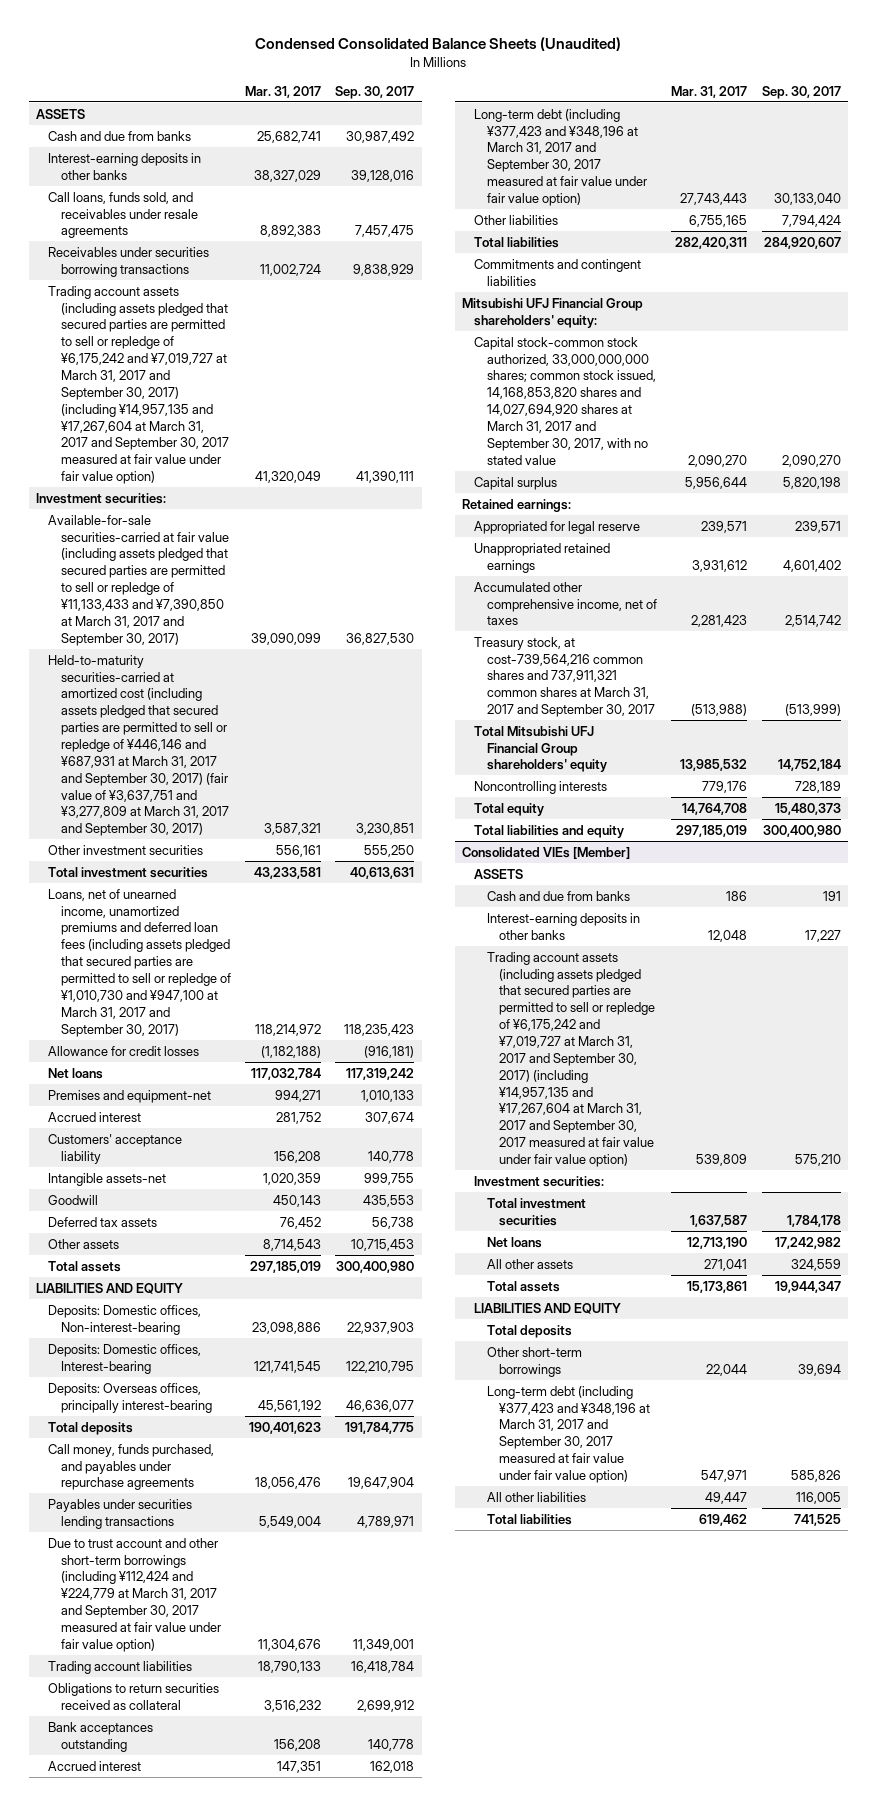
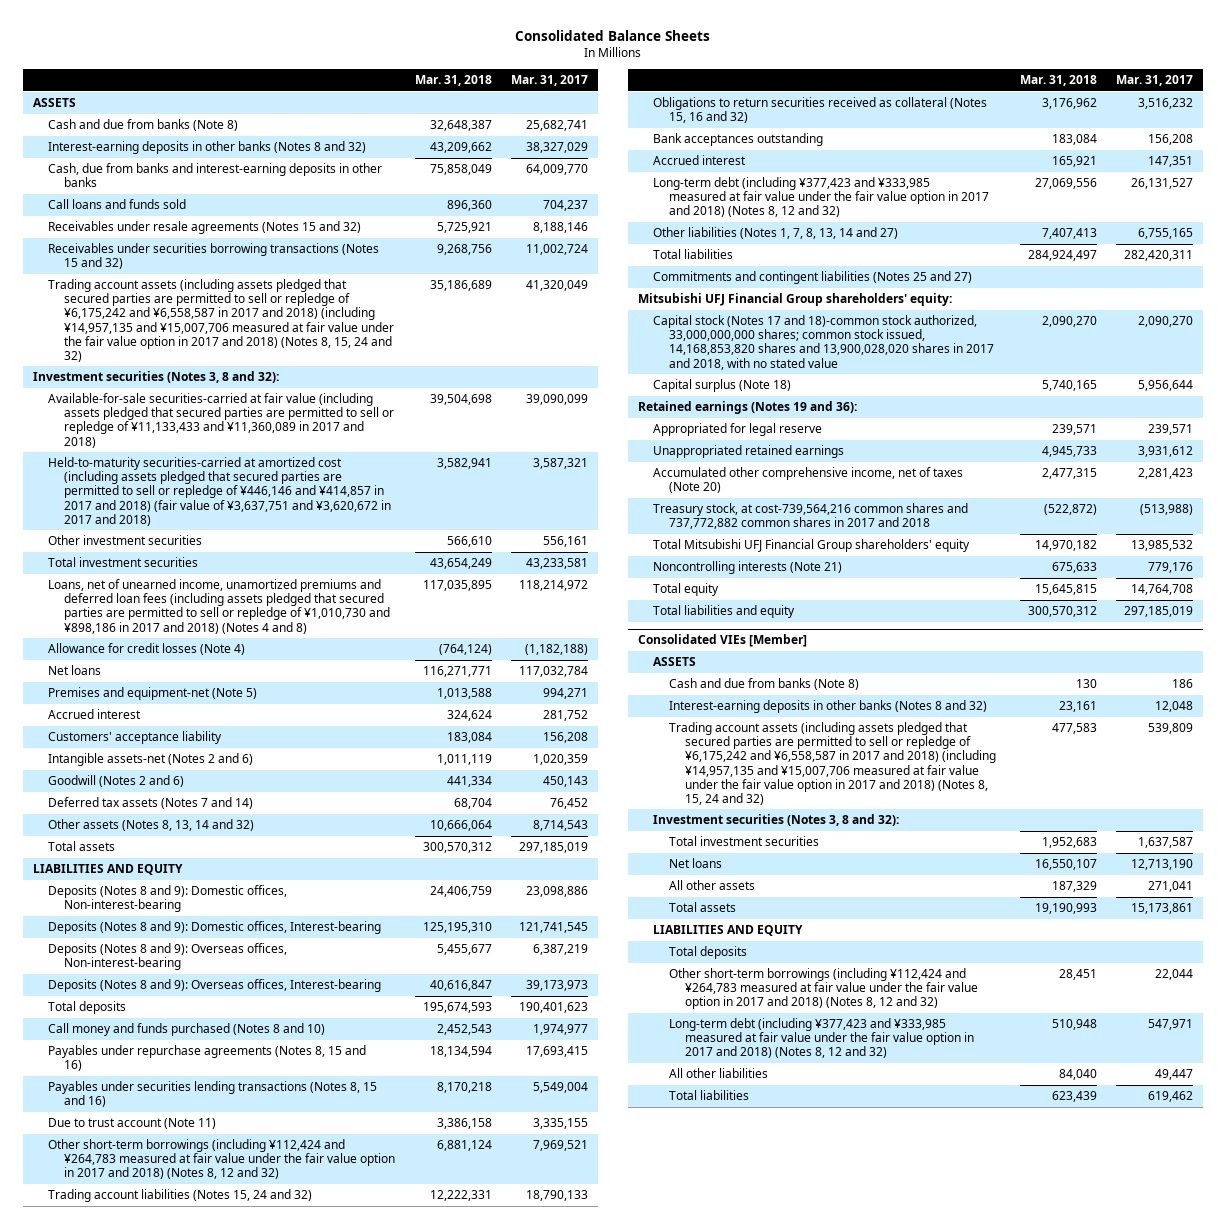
- Condensed Consolidated Balance Sheets (Unaudited)
+ Consolidated Balance Sheets
- | Mar. 31, 2017 | Sep. 30, 2017
+ | Mar. 31, 2018 | Mar. 31, 2017
- Cash and due from banks | 25,682,741 | 30,987,492
- Interest-earning deposits in other banks | 38,327,029 | 39,128,016
- Call loans, funds sold, and receivables under resale agreements | 8,892,383 | 7,457,475
- Receivables under securities borrowing transactions | 11,002,724 | 9,838,929
- Trading account assets (including assets pledged that secured parties are permitted to sell or repledge of ¥6,175,242 and ¥7,019,727 at March 31, 2017 and September 30, 2017) (including ¥14,957,135 and ¥17,267,604 at March 31, 2017 and September 30, 2017 measured at fair value under fair value option) | 41,320,049 | 41,390,111
- Investment securities:
- Available-for-sale securities-carried at fair value (including assets pledged that secured parties are permitted to sell or repledge of ¥11,133,433 and ¥7,390,850 at March 31, 2017 and September 30, 2017) | 39,090,099 | 36,827,530
- Held-to-maturity securities-carried at amortized cost (including assets pledged that secured parties are permitted to sell or repledge of ¥446,146 and ¥687,931 at March 31, 2017 and September 30, 2017) (fair value of ¥3,637,751 and ¥3,277,809 at March 31, 2017 and September 30, 2017) | 3,587,321 | 3,230,851
+ Cash and due from banks (Note 8) | 32,648,387 | 25,682,741
+ Interest-earning deposits in other banks (Notes 8 and 32) | 43,209,662 | 38,327,029
+ Cash, due from banks and interest-earning deposits in other banks | 75,858,049 | 64,009,770
+ Call loans and funds sold | 896,360 | 704,237
+ Receivables under resale agreements (Notes 15 and 32) | 5,725,921 | 8,188,146
+ Receivables under securities borrowing transactions (Notes 15 and 32) | 9,268,756 | 11,002,724
+ Trading account assets (including assets pledged that secured parties are permitted to sell or repledge of ¥6,175,242 and ¥6,558,587 in 2017 and 2018) (including ¥14,957,135 and ¥15,007,706 measured at fair value under the fair value option in 2017 and 2018) (Notes 8, 15, 24 and 32) | 35,186,689 | 41,320,049
+ Investment securities (Notes 3, 8 and 32):
+ Available-for-sale securities-carried at fair value (including assets pledged that secured parties are permitted to sell or repledge of ¥11,133,433 and ¥11,360,089 in 2017 and 2018) | 39,504,698 | 39,090,099
+ Held-to-maturity securities-carried at amortized cost (including assets pledged that secured parties are permitted to sell or repledge of ¥446,146 and ¥414,857 in 2017 and 2018) (fair value of ¥3,637,751 and ¥3,620,672 in 2017 and 2018) | 3,582,941 | 3,587,321
- Loans, net of unearned income, unamortized premiums and deferred loan fees (including assets pledged that secured parties are permitted to sell or repledge of ¥1,010,730 and ¥947,100 at March 31, 2017 and September 30, 2017) | 118,214,972 | 118,235,423
- Allowance for credit losses | (1,182,188) | (916,181)
+ Loans, net of unearned income, unamortized premiums and deferred loan fees (including assets pledged that secured parties are permitted to sell or repledge of ¥1,010,730 and ¥898,186 in 2017 and 2018) (Notes 4 and 8) | 117,035,895 | 118,214,972
+ Allowance for credit losses (Note 4) | (764,124) | (1,182,188)
- Premises and equipment-net | 994,271 | 1,010,133
+ Premises and equipment-net (Note 5) | 1,013,588 | 994,271
- Intangible assets-net | 1,020,359 | 999,755
- Goodwill | 450,143 | 435,553
- Deferred tax assets | 76,452 | 56,738
- Other assets | 8,714,543 | 10,715,453
+ Intangible assets-net (Notes 2 and 6) | 1,011,119 | 1,020,359
+ Goodwill (Notes 2 and 6) | 441,334 | 450,143
+ Deferred tax assets (Notes 7 and 14) | 68,704 | 76,452
+ Other assets (Notes 8, 13, 14 and 32) | 10,666,064 | 8,714,543
- Deposits: Domestic offices, Non-interest-bearing | 23,098,886 | 22,937,903
- Deposits: Domestic offices, Interest-bearing | 121,741,545 | 122,210,795
- Deposits: Overseas offices, principally interest-bearing | 45,561,192 | 46,636,077
+ Deposits (Notes 8 and 9): Domestic offices, Non-interest-bearing | 24,406,759 | 23,098,886
+ Deposits (Notes 8 and 9): Domestic offices, Interest-bearing | 125,195,310 | 121,741,545
+ Deposits (Notes 8 and 9): Overseas offices, Non-interest-bearing | 5,455,677 | 6,387,219
+ Deposits (Notes 8 and 9): Overseas offices, Interest-bearing | 40,616,847 | 39,173,973
- Call money, funds purchased, and payables under repurchase agreements | 18,056,476 | 19,647,904
- Payables under securities lending transactions | 5,549,004 | 4,789,971
- Due to trust account and other short-term borrowings (including ¥112,424 and ¥224,779 at March 31, 2017 and September 30, 2017 measured at fair value under fair value option) | 11,304,676 | 11,349,001
- Trading account liabilities | 18,790,133 | 16,418,784
- Obligations to return securities received as collateral | 3,516,232 | 2,699,912
+ Call money and funds purchased (Notes 8 and 10) | 2,452,543 | 1,974,977
+ Payables under repurchase agreements (Notes 8, 15 and 16) | 18,134,594 | 17,693,415
+ Payables under securities lending transactions (Notes 8, 15 and 16) | 8,170,218 | 5,549,004
+ Due to trust account (Note 11) | 3,386,158 | 3,335,155
+ Other short-term borrowings (including ¥112,424 and ¥264,783 measured at fair value under the fair value option in 2017 and 2018) (Notes 8, 12 and 32) | 6,881,124 | 7,969,521
+ Trading account liabilities (Notes 15, 24 and 32) | 12,222,331 | 18,790,133
+ Obligations to return securities received as collateral (Notes 15, 16 and 32) | 3,176,962 | 3,516,232
- Long-term debt (including ¥377,423 and ¥348,196 at March 31, 2017 and September 30, 2017 measured at fair value under fair value option) | 27,743,443 | 30,133,040
- Other liabilities | 6,755,165 | 7,794,424
+ Long-term debt (including ¥377,423 and ¥333,985 measured at fair value under the fair value option in 2017 and 2018) (Notes 8, 12 and 32) | 27,069,556 | 26,131,527
+ Other liabilities (Notes 1, 7, 8, 13, 14 and 27) | 7,407,413 | 6,755,165
- Commitments and contingent liabilities
+ Commitments and contingent liabilities (Notes 25 and 27)
- Capital stock-common stock authorized, 33,000,000,000 shares; common stock issued, 14,168,853,820 shares and 14,027,694,920 shares at March 31, 2017 and September 30, 2017, with no stated value | 2,090,270 | 2,090,270
- Capital surplus | 5,956,644 | 5,820,198
- Retained earnings:
+ Capital stock (Notes 17 and 18)-common stock authorized, 33,000,000,000 shares; common stock issued, 14,168,853,820 shares and 13,900,028,020 shares in 2017 and 2018, with no stated value | 2,090,270 | 2,090,270
+ Capital surplus (Note 18) | 5,740,165 | 5,956,644
+ Retained earnings (Notes 19 and 36):
- Accumulated other comprehensive income, net of taxes | 2,281,423 | 2,514,742
- Treasury stock, at cost-739,564,216 common shares and 737,911,321 common shares at March 31, 2017 and September 30, 2017 | (513,988) | (513,999)
+ Accumulated other comprehensive income, net of taxes (Note 20) | 2,477,315 | 2,281,423
+ Treasury stock, at cost-739,564,216 common shares and 737,772,882 common shares in 2017 and 2018 | (522,872) | (513,988)
- Noncontrolling interests | 779,176 | 728,189
+ Noncontrolling interests (Note 21) | 675,633 | 779,176
@ Consolidated VIEs [Member]
- Cash and due from banks | 186 | 191
- Interest-earning deposits in other banks | 12,048 | 17,227
- Trading account assets (including assets pledged that secured parties are permitted to sell or repledge of ¥6,175,242 and ¥7,019,727 at March 31, 2017 and September 30, 2017) (including ¥14,957,135 and ¥17,267,604 at March 31, 2017 and September 30, 2017 measured at fair value under fair value option) | 539,809 | 575,210
- Investment securities:
+ Cash and due from banks (Note 8) | 130 | 186
+ Interest-earning deposits in other banks (Notes 8 and 32) | 23,161 | 12,048
+ Trading account assets (including assets pledged that secured parties are permitted to sell or repledge of ¥6,175,242 and ¥6,558,587 in 2017 and 2018) (including ¥14,957,135 and ¥15,007,706 measured at fair value under the fair value option in 2017 and 2018) (Notes 8, 15, 24 and 32) | 477,583 | 539,809
+ Investment securities (Notes 3, 8 and 32):
- Other short-term borrowings | 22,044 | 39,694
- Long-term debt (including ¥377,423 and ¥348,196 at March 31, 2017 and September 30, 2017 measured at fair value under fair value option) | 547,971 | 585,826
+ Other short-term borrowings (including ¥112,424 and ¥264,783 measured at fair value under the fair value option in 2017 and 2018) (Notes 8, 12 and 32) | 28,451 | 22,044
+ Long-term debt (including ¥377,423 and ¥333,985 measured at fair value under the fair value option in 2017 and 2018) (Notes 8, 12 and 32) | 510,948 | 547,971

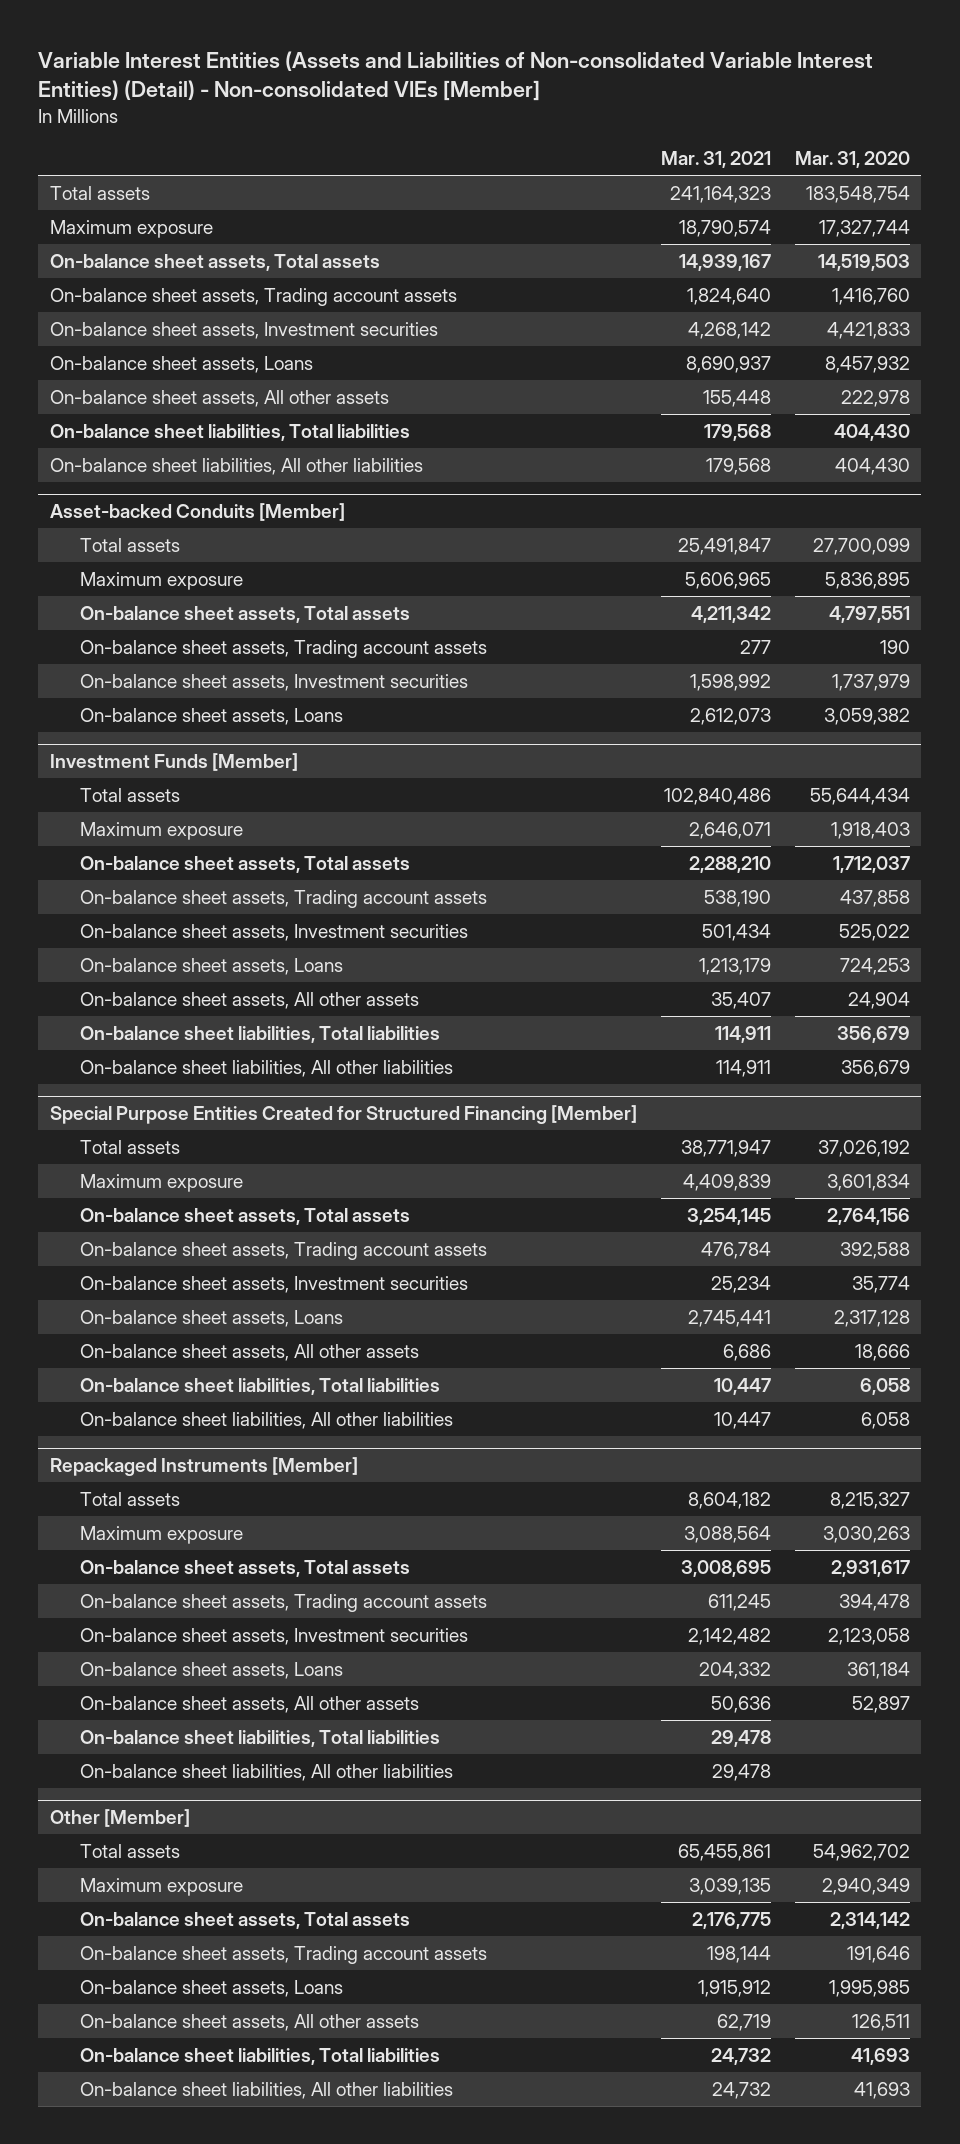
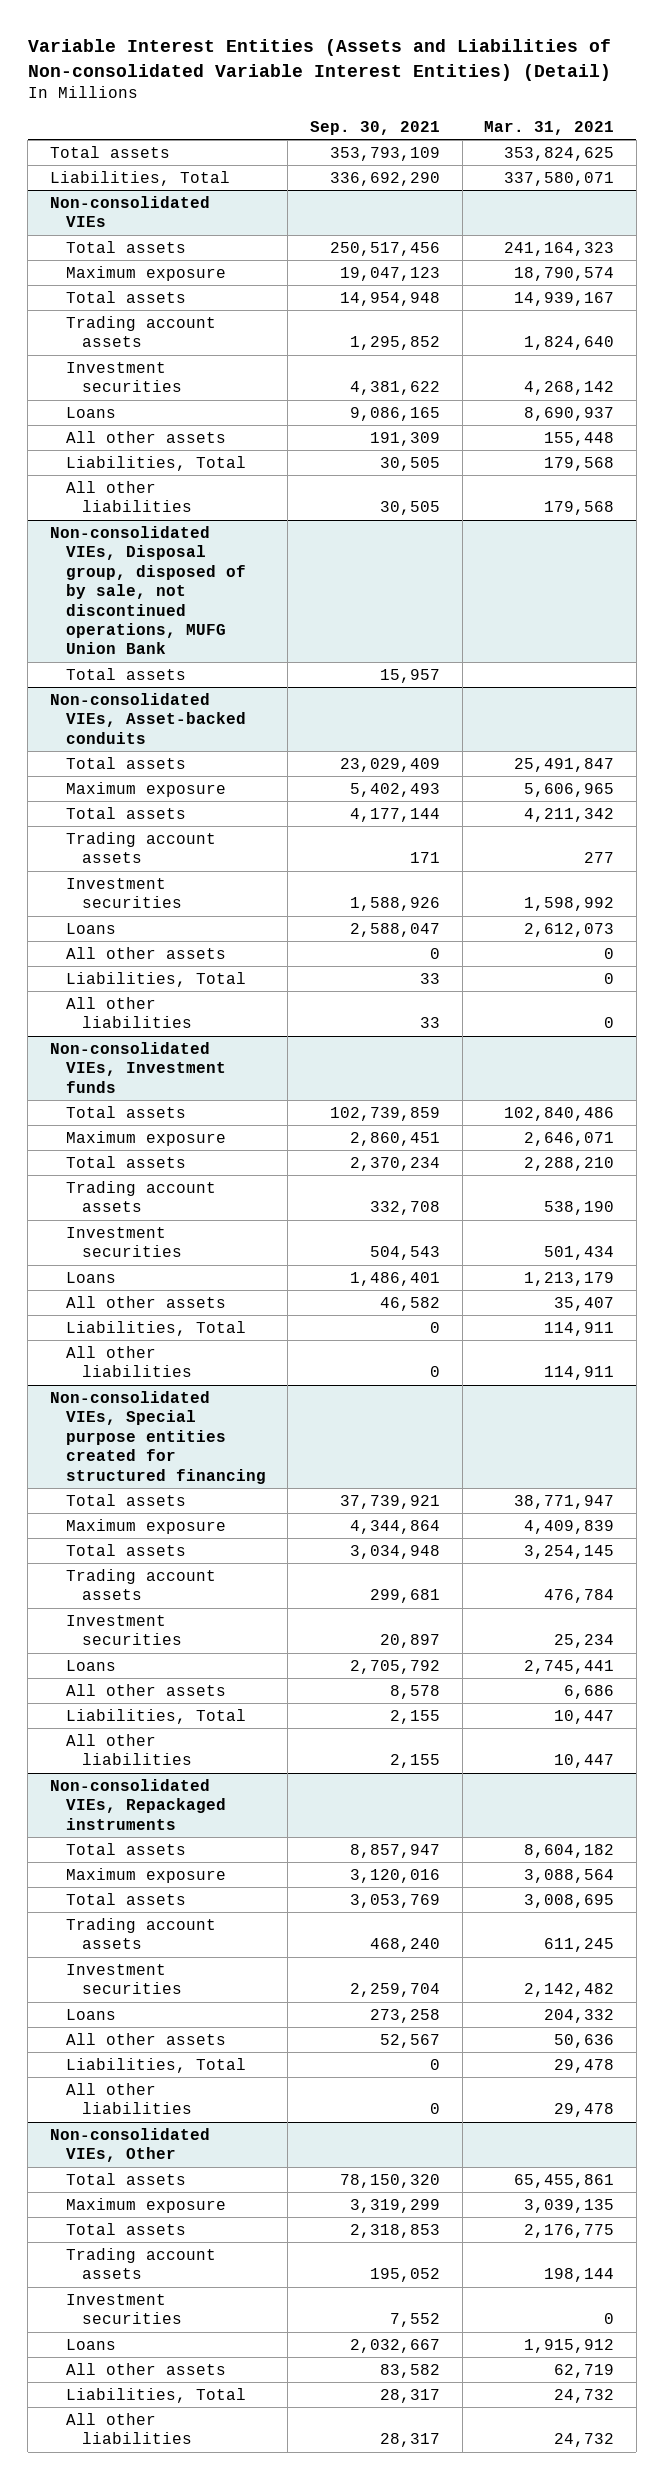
- Variable Interest Entities (Assets and Liabilities of Non-consolidated Variable Interest Entities) (Detail) - Non-consolidated VIEs [Member]
+ Variable Interest Entities (Assets and Liabilities of Non-consolidated Variable Interest Entities) (Detail)
- | Mar. 31, 2021 | Mar. 31, 2020
+ | Sep. 30, 2021 | Mar. 31, 2021
+ Total assets | 353,793,109 | 353,824,625
+ Liabilities, Total | 336,692,290 | 337,580,071
+ Non-consolidated VIEs
- On-balance sheet assets, Total assets | 14,939,167 | 14,519,503
- On-balance sheet assets, Trading account assets | 1,824,640 | 1,416,760
- On-balance sheet assets, Investment securities | 4,268,142 | 4,421,833
- On-balance sheet assets, Loans | 8,690,937 | 8,457,932
- On-balance sheet assets, All other assets | 155,448 | 222,978
- On-balance sheet liabilities, Total liabilities | 179,568 | 404,430
- On-balance sheet liabilities, All other liabilities | 179,568 | 404,430
- Asset-backed Conduits [Member]
+ Total assets | 14,954,948 | 14,939,167
+ Trading account assets | 1,295,852 | 1,824,640
+ Investment securities | 4,381,622 | 4,268,142
+ Loans | 9,086,165 | 8,690,937
+ All other assets | 191,309 | 155,448
+ Liabilities, Total | 30,505 | 179,568
+ All other liabilities | 30,505 | 179,568
+ Non-consolidated VIEs, Disposal group, disposed of by sale, not discontinued operations, MUFG Union Bank
+ Total assets | 15,957 |
+ Non-consolidated VIEs, Asset-backed conduits
- On-balance sheet assets, Total assets | 4,211,342 | 4,797,551
- On-balance sheet assets, Trading account assets | 277 | 190
- On-balance sheet assets, Investment securities | 1,598,992 | 1,737,979
- On-balance sheet assets, Loans | 2,612,073 | 3,059,382
- Investment Funds [Member]
+ Total assets | 4,177,144 | 4,211,342
+ Trading account assets | 171 | 277
+ Investment securities | 1,588,926 | 1,598,992
+ Loans | 2,588,047 | 2,612,073
+ All other assets | 0 | 0
+ Liabilities, Total | 33 | 0
+ All other liabilities | 33 | 0
+ Non-consolidated VIEs, Investment funds
- On-balance sheet assets, Total assets | 2,288,210 | 1,712,037
- On-balance sheet assets, Trading account assets | 538,190 | 437,858
- On-balance sheet assets, Investment securities | 501,434 | 525,022
- On-balance sheet assets, Loans | 1,213,179 | 724,253
- On-balance sheet assets, All other assets | 35,407 | 24,904
- On-balance sheet liabilities, Total liabilities | 114,911 | 356,679
- On-balance sheet liabilities, All other liabilities | 114,911 | 356,679
- Special Purpose Entities Created for Structured Financing [Member]
+ Total assets | 2,370,234 | 2,288,210
+ Trading account assets | 332,708 | 538,190
+ Investment securities | 504,543 | 501,434
+ Loans | 1,486,401 | 1,213,179
+ All other assets | 46,582 | 35,407
+ Liabilities, Total | 0 | 114,911
+ All other liabilities | 0 | 114,911
+ Non-consolidated VIEs, Special purpose entities created for structured financing
- On-balance sheet assets, Total assets | 3,254,145 | 2,764,156
- On-balance sheet assets, Trading account assets | 476,784 | 392,588
- On-balance sheet assets, Investment securities | 25,234 | 35,774
- On-balance sheet assets, Loans | 2,745,441 | 2,317,128
- On-balance sheet assets, All other assets | 6,686 | 18,666
- On-balance sheet liabilities, Total liabilities | 10,447 | 6,058
- On-balance sheet liabilities, All other liabilities | 10,447 | 6,058
- Repackaged Instruments [Member]
+ Total assets | 3,034,948 | 3,254,145
+ Trading account assets | 299,681 | 476,784
+ Investment securities | 20,897 | 25,234
+ Loans | 2,705,792 | 2,745,441
+ All other assets | 8,578 | 6,686
+ Liabilities, Total | 2,155 | 10,447
+ All other liabilities | 2,155 | 10,447
+ Non-consolidated VIEs, Repackaged instruments
- On-balance sheet assets, Total assets | 3,008,695 | 2,931,617
- On-balance sheet assets, Trading account assets | 611,245 | 394,478
- On-balance sheet assets, Investment securities | 2,142,482 | 2,123,058
- On-balance sheet assets, Loans | 204,332 | 361,184
- On-balance sheet assets, All other assets | 50,636 | 52,897
- On-balance sheet liabilities, Total liabilities | 29,478 |
- On-balance sheet liabilities, All other liabilities | 29,478 |
- Other [Member]
+ Total assets | 3,053,769 | 3,008,695
+ Trading account assets | 468,240 | 611,245
+ Investment securities | 2,259,704 | 2,142,482
+ Loans | 273,258 | 204,332
+ All other assets | 52,567 | 50,636
+ Liabilities, Total | 0 | 29,478
+ All other liabilities | 0 | 29,478
+ Non-consolidated VIEs, Other
- On-balance sheet assets, Total assets | 2,176,775 | 2,314,142
- On-balance sheet assets, Trading account assets | 198,144 | 191,646
- On-balance sheet assets, Loans | 1,915,912 | 1,995,985
- On-balance sheet assets, All other assets | 62,719 | 126,511
- On-balance sheet liabilities, Total liabilities | 24,732 | 41,693
- On-balance sheet liabilities, All other liabilities | 24,732 | 41,693
+ Total assets | 2,318,853 | 2,176,775
+ Trading account assets | 195,052 | 198,144
+ Investment securities | 7,552 | 0
+ Loans | 2,032,667 | 1,915,912
+ All other assets | 83,582 | 62,719
+ Liabilities, Total | 28,317 | 24,732
+ All other liabilities | 28,317 | 24,732

